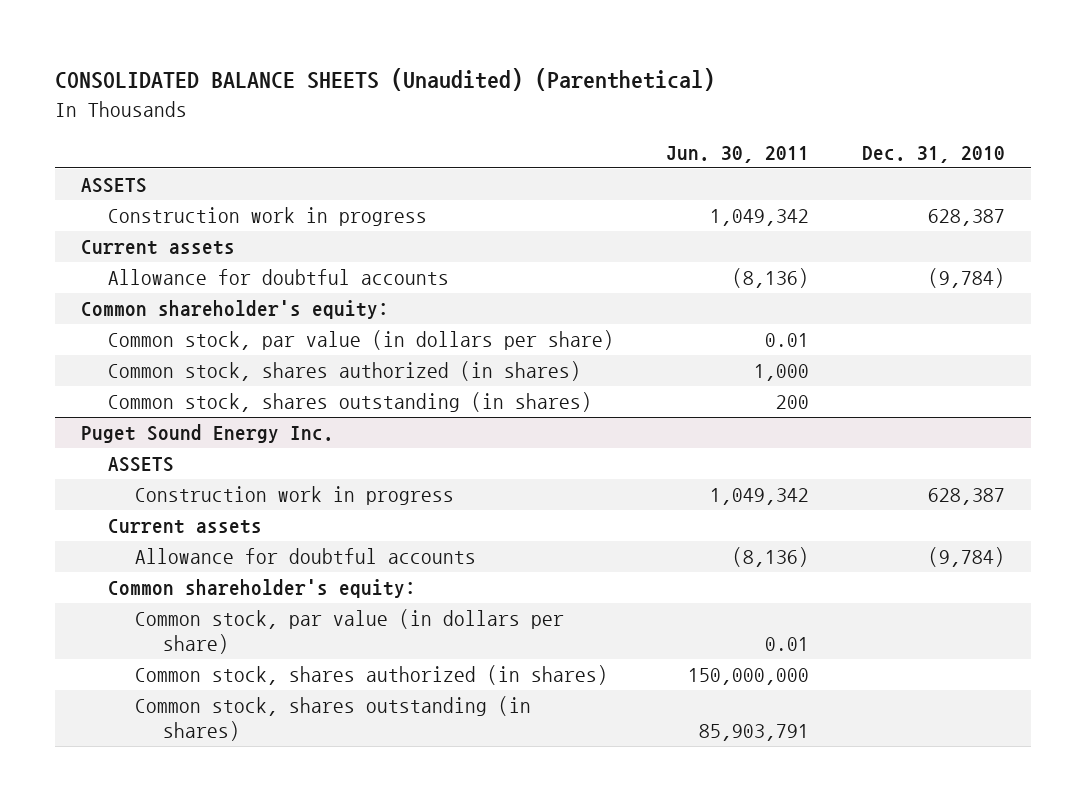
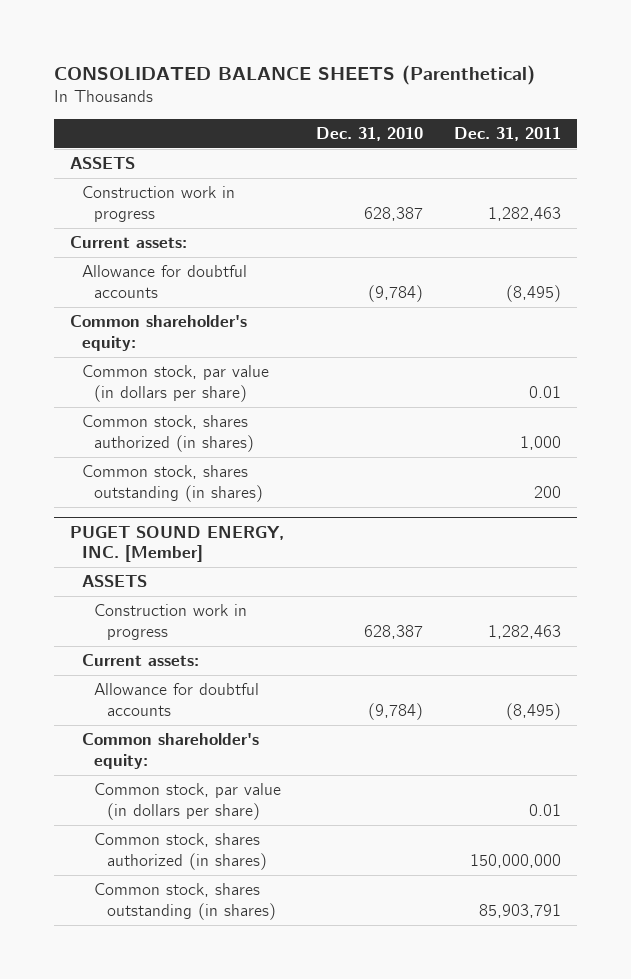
- CONSOLIDATED BALANCE SHEETS (Unaudited) (Parenthetical)
+ CONSOLIDATED BALANCE SHEETS (Parenthetical)
- | Jun. 30, 2011 | Dec. 31, 2010
+ | Dec. 31, 2010 | Dec. 31, 2011
- Current assets
+ Current assets:
- Puget Sound Energy Inc.
+ PUGET SOUND ENERGY, INC. [Member]
- Current assets
+ Current assets:

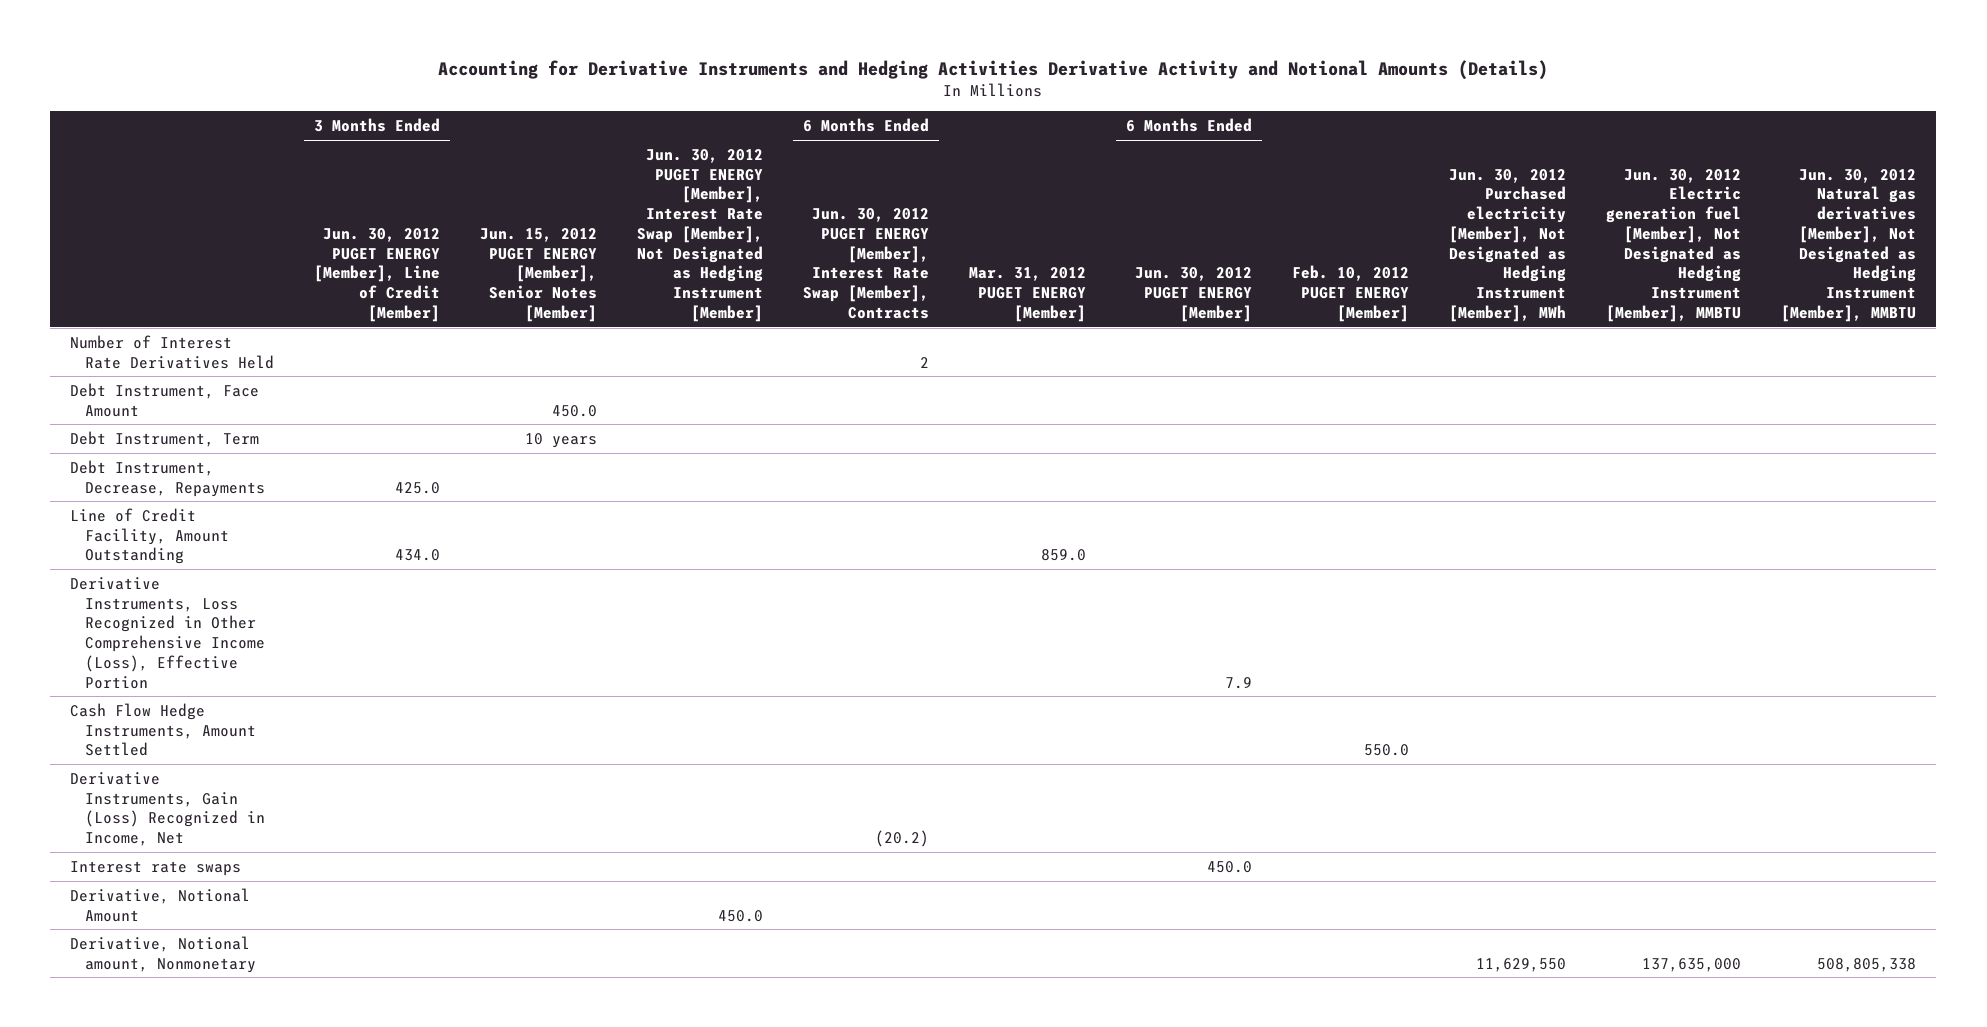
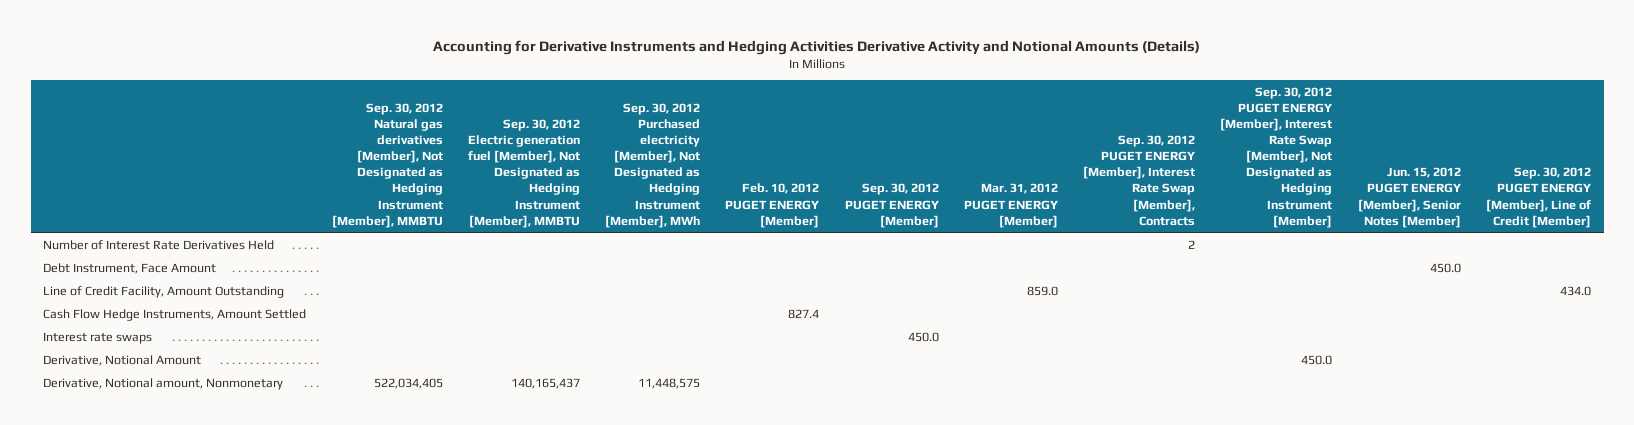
- | 3 Months Ended Jun. 30, 2012 PUGET ENERGY [Member], Line of Credit [Member] | Jun. 15, 2012 PUGET ENERGY [Member], Senior Notes [Member] | Jun. 30, 2012 PUGET ENERGY [Member], Interest Rate Swap [Member], Not Designated as Hedging Instrument [Member] | 6 Months Ended Jun. 30, 2012 PUGET ENERGY [Member], Interest Rate Swap [Member], Contracts | Mar. 31, 2012 PUGET ENERGY [Member] | 6 Months Ended Jun. 30, 2012 PUGET ENERGY [Member] | Feb. 10, 2012 PUGET ENERGY [Member] | Jun. 30, 2012 Purchased electricity [Member], Not Designated as Hedging Instrument [Member], MWh | Jun. 30, 2012 Electric generation fuel [Member], Not Designated as Hedging Instrument [Member], MMBTU | Jun. 30, 2012 Natural gas derivatives [Member], Not Designated as Hedging Instrument [Member], MMBTU
+ | Sep. 30, 2012 Natural gas derivatives [Member], Not Designated as Hedging Instrument [Member], MMBTU | Sep. 30, 2012 Electric generation fuel [Member], Not Designated as Hedging Instrument [Member], MMBTU | Sep. 30, 2012 Purchased electricity [Member], Not Designated as Hedging Instrument [Member], MWh | Feb. 10, 2012 PUGET ENERGY [Member] | Sep. 30, 2012 PUGET ENERGY [Member] | Mar. 31, 2012 PUGET ENERGY [Member] | Sep. 30, 2012 PUGET ENERGY [Member], Interest Rate Swap [Member], Contracts | Sep. 30, 2012 PUGET ENERGY [Member], Interest Rate Swap [Member], Not Designated as Hedging Instrument [Member] | Jun. 15, 2012 PUGET ENERGY [Member], Senior Notes [Member] | Sep. 30, 2012 PUGET ENERGY [Member], Line of Credit [Member]
- Debt Instrument, Term | | 10 years | | | | | | | |
- Debt Instrument, Decrease, Repayments | 425.0 | | | | | | | | |
- Derivative Instruments, Loss Recognized in Other Comprehensive Income (Loss), Effective Portion | | | | | | 7.9 | | | |
- Cash Flow Hedge Instruments, Amount Settled | | | | | | | 550.0 | | |
- Derivative Instruments, Gain (Loss) Recognized in Income, Net | | | | (20.2) | | | | | |
+ Cash Flow Hedge Instruments, Amount Settled | | | | 827.4 | | | | | |

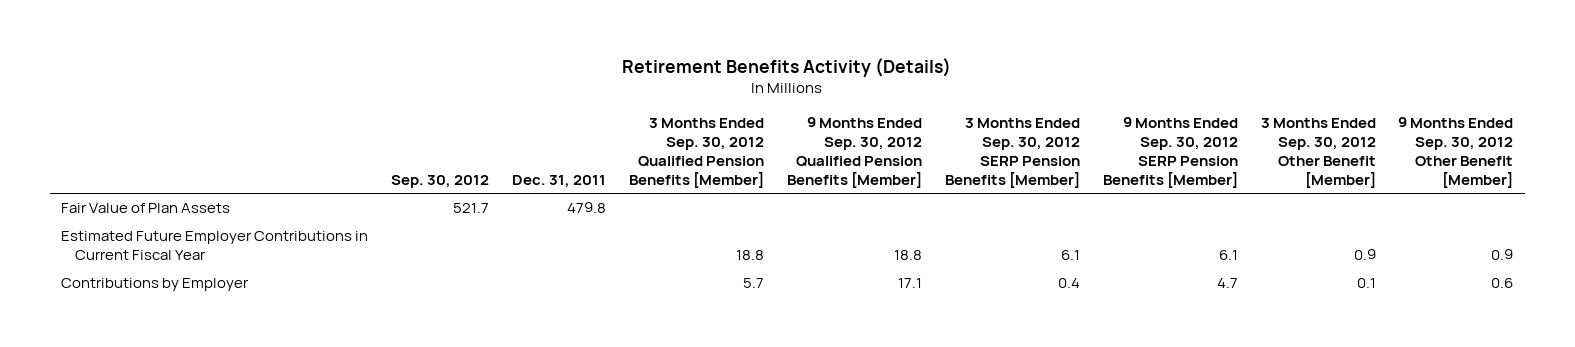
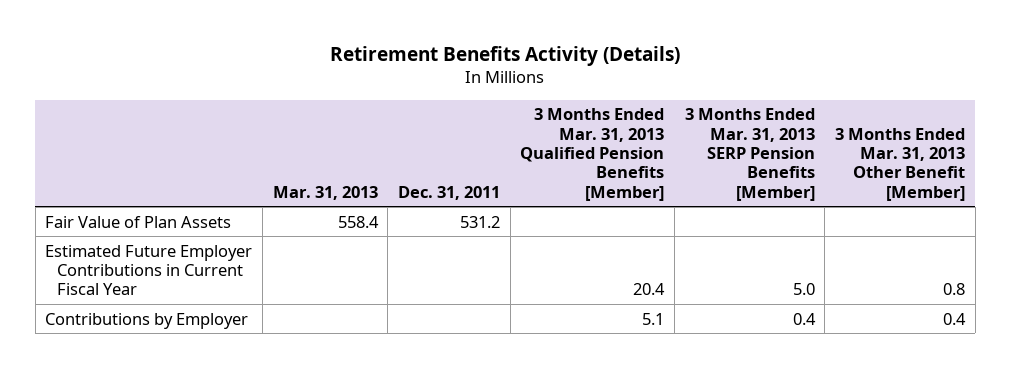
- | Sep. 30, 2012 | Dec. 31, 2011 | 3 Months Ended Sep. 30, 2012 Qualified Pension Benefits [Member] | 9 Months Ended Sep. 30, 2012 Qualified Pension Benefits [Member] | 3 Months Ended Sep. 30, 2012 SERP Pension Benefits [Member] | 9 Months Ended Sep. 30, 2012 SERP Pension Benefits [Member] | 3 Months Ended Sep. 30, 2012 Other Benefit [Member] | 9 Months Ended Sep. 30, 2012 Other Benefit [Member]
+ | Mar. 31, 2013 | Dec. 31, 2011 | 3 Months Ended Mar. 31, 2013 Qualified Pension Benefits [Member] | 3 Months Ended Mar. 31, 2013 SERP Pension Benefits [Member] | 3 Months Ended Mar. 31, 2013 Other Benefit [Member]
- Fair Value of Plan Assets | 521.7 | 479.8 | | | | | |
+ Fair Value of Plan Assets | 558.4 | 531.2 | | |

